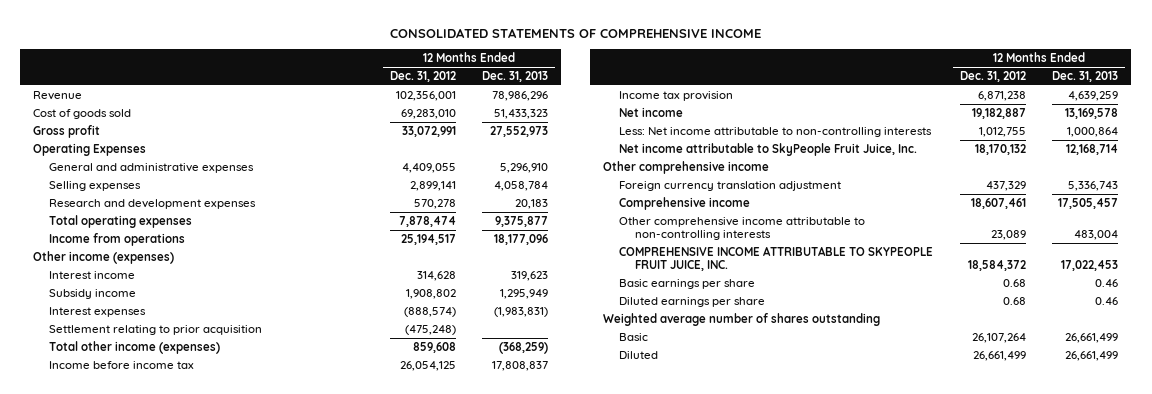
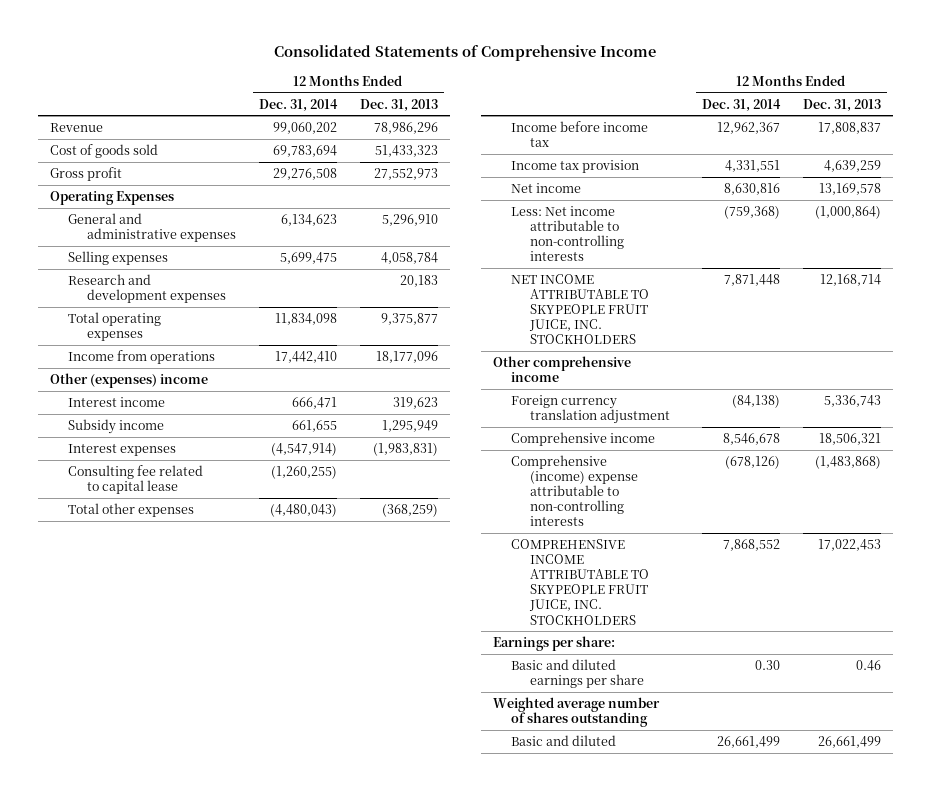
- CONSOLIDATED STATEMENTS OF COMPREHENSIVE INCOME
+ Consolidated Statements of Comprehensive Income
- | 12 Months Ended Dec. 31, 2012 | 12 Months Ended Dec. 31, 2013
+ | 12 Months Ended Dec. 31, 2014 | 12 Months Ended Dec. 31, 2013
- Other income (expenses)
+ Other (expenses) income
- Settlement relating to prior acquisition | (475,248) |
- Total other income (expenses) | 859,608 | (368,259)
+ Consulting fee related to capital lease | (1,260,255) |
+ Total other expenses | (4,480,043) | (368,259)
- Less: Net income attributable to non-controlling interests | 1,012,755 | 1,000,864
- Net income attributable to SkyPeople Fruit Juice, Inc. | 18,170,132 | 12,168,714
+ Less: Net income attributable to non-controlling interests | (759,368) | (1,000,864)
+ NET INCOME ATTRIBUTABLE TO SKYPEOPLE FRUIT JUICE, INC. STOCKHOLDERS | 7,871,448 | 12,168,714
- Comprehensive income | 18,607,461 | 17,505,457
- Other comprehensive income attributable to non-controlling interests | 23,089 | 483,004
- COMPREHENSIVE INCOME ATTRIBUTABLE TO SKYPEOPLE FRUIT JUICE, INC. | 18,584,372 | 17,022,453
- Basic earnings per share | 0.68 | 0.46
- Diluted earnings per share | 0.68 | 0.46
+ Comprehensive income | 8,546,678 | 18,506,321
+ Comprehensive (income) expense attributable to non-controlling interests | (678,126) | (1,483,868)
+ COMPREHENSIVE INCOME ATTRIBUTABLE TO SKYPEOPLE FRUIT JUICE, INC. STOCKHOLDERS | 7,868,552 | 17,022,453
+ Earnings per share:
+ Basic and diluted earnings per share | 0.30 | 0.46
- Basic | 26,107,264 | 26,661,499
- Diluted | 26,661,499 | 26,661,499
+ Basic and diluted | 26,661,499 | 26,661,499

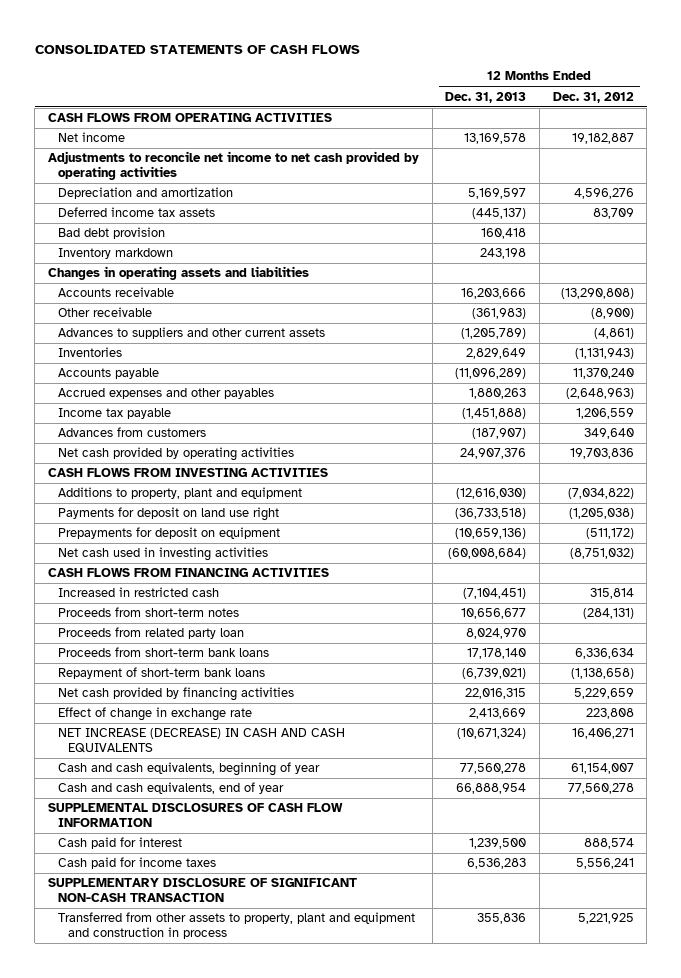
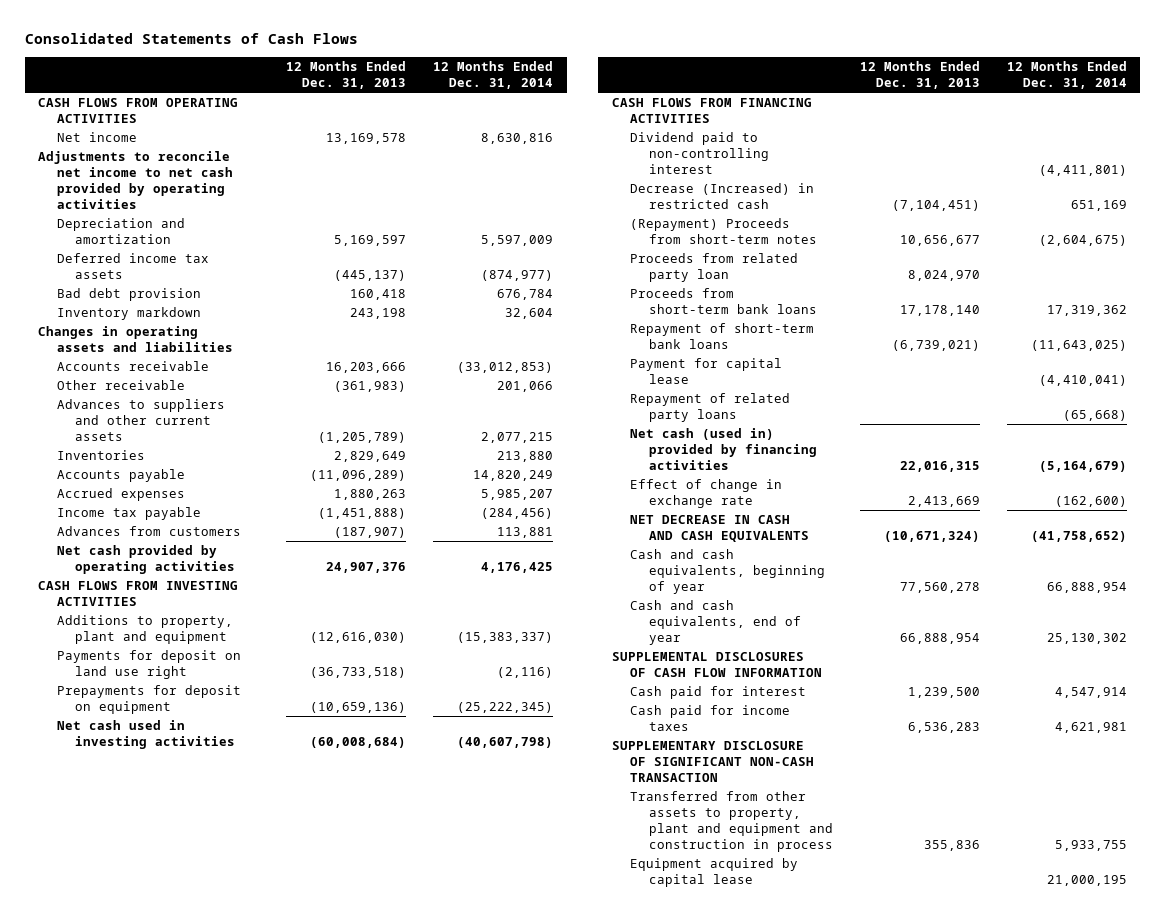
- CONSOLIDATED STATEMENTS OF CASH FLOWS
+ Consolidated Statements of Cash Flows
- | 12 Months Ended Dec. 31, 2013 | 12 Months Ended Dec. 31, 2012
+ | 12 Months Ended Dec. 31, 2013 | 12 Months Ended Dec. 31, 2014
- Accrued expenses and other payables | 1,880,263 | (2,648,963)
+ Accrued expenses | 1,880,263 | 5,985,207
- Increased in restricted cash | (7,104,451) | 315,814
- Proceeds from short-term notes | 10,656,677 | (284,131)
+ Dividend paid to non-controlling interest | | (4,411,801)
+ Decrease (Increased) in restricted cash | (7,104,451) | 651,169
+ (Repayment) Proceeds from short-term notes | 10,656,677 | (2,604,675)
- Net cash provided by financing activities | 22,016,315 | 5,229,659
+ Payment for capital lease | | (4,410,041)
+ Repayment of related party loans | | (65,668)
+ Net cash (used in) provided by financing activities | 22,016,315 | (5,164,679)
- NET INCREASE (DECREASE) IN CASH AND CASH EQUIVALENTS | (10,671,324) | 16,406,271
+ NET DECREASE IN CASH AND CASH EQUIVALENTS | (10,671,324) | (41,758,652)
+ Equipment acquired by capital lease | | 21,000,195

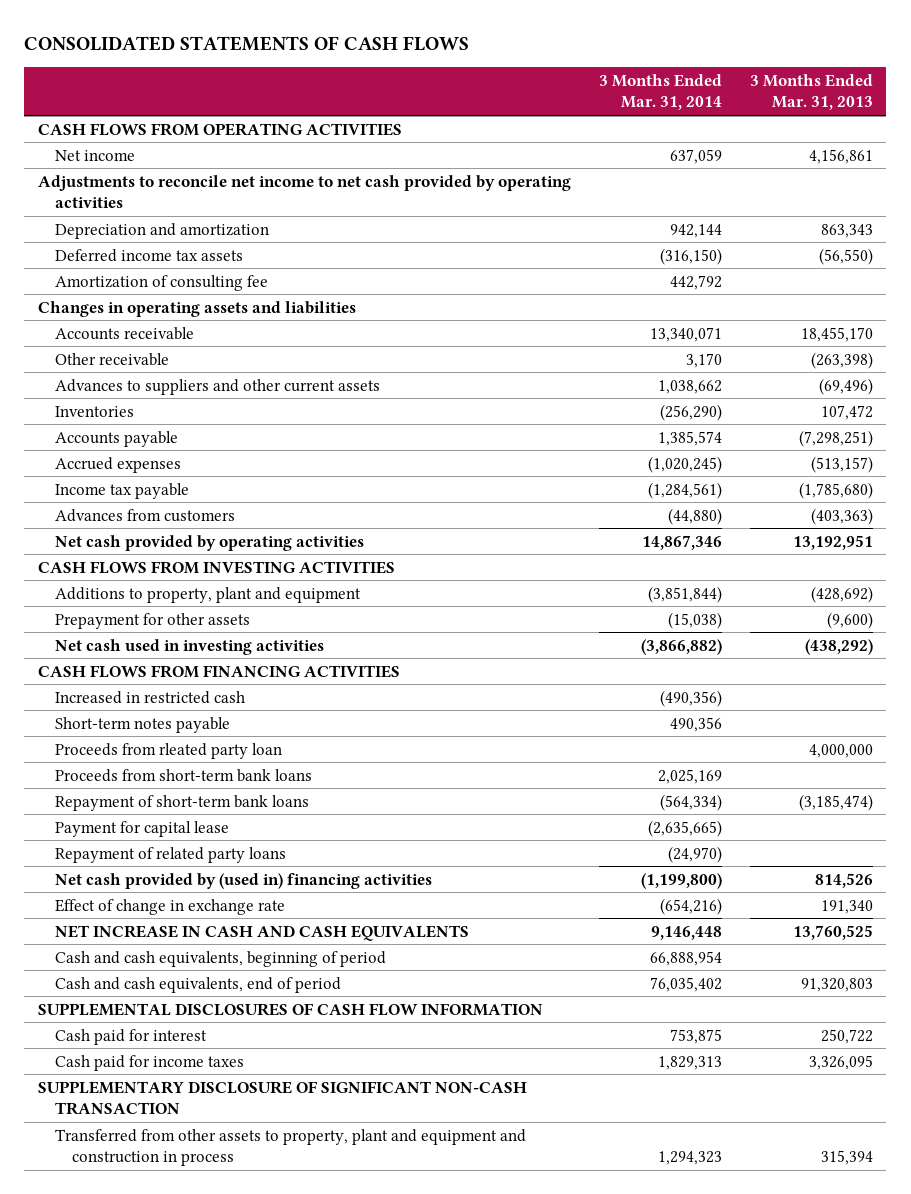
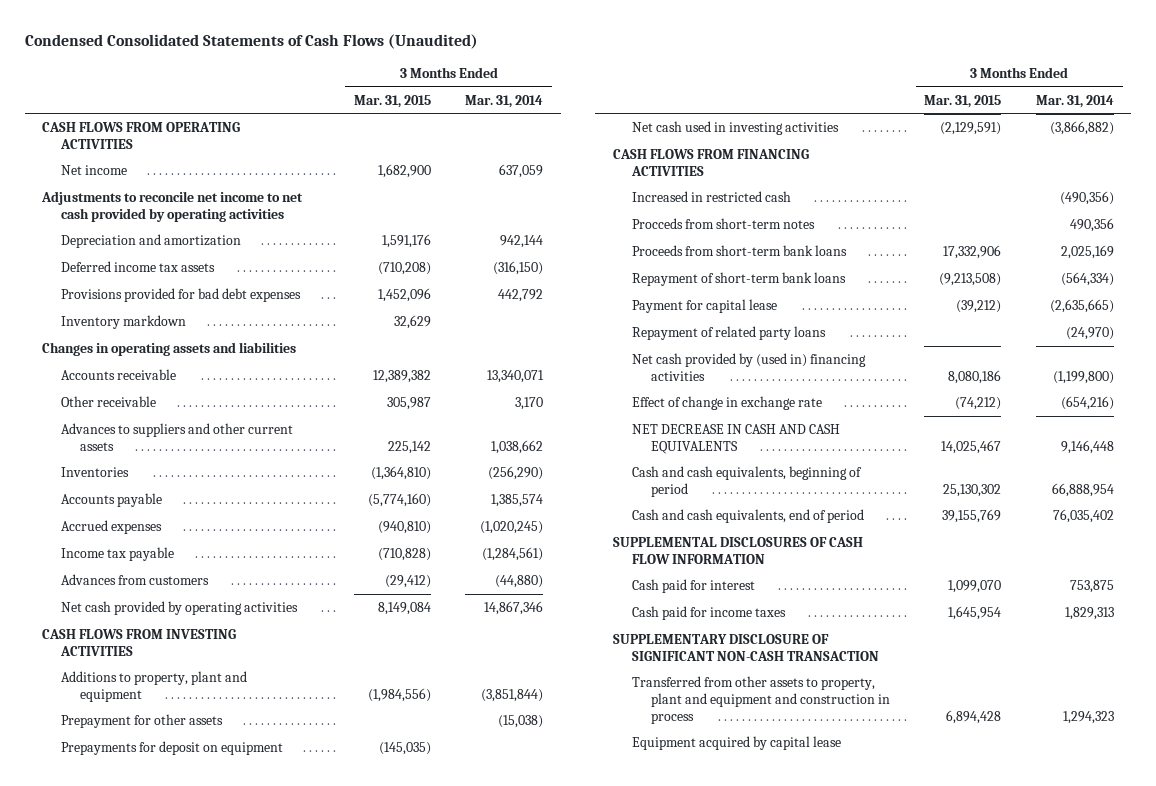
- CONSOLIDATED STATEMENTS OF CASH FLOWS
+ Condensed Consolidated Statements of Cash Flows (Unaudited)
- | 3 Months Ended Mar. 31, 2014 | 3 Months Ended Mar. 31, 2013
+ | 3 Months Ended Mar. 31, 2015 | 3 Months Ended Mar. 31, 2014
- Amortization of consulting fee | 442,792 |
+ Provisions provided for bad debt expenses | 1,452,096 | 442,792
+ Inventory markdown | 32,629 |
+ Prepayments for deposit on equipment | (145,035) |
- Short-term notes payable | 490,356 |
- Proceeds from rleated party loan | | 4,000,000
+ Procceds from short-term notes | | 490,356
- NET INCREASE IN CASH AND CASH EQUIVALENTS | 9,146,448 | 13,760,525
+ NET DECREASE IN CASH AND CASH EQUIVALENTS | 14,025,467 | 9,146,448
+ Equipment acquired by capital lease

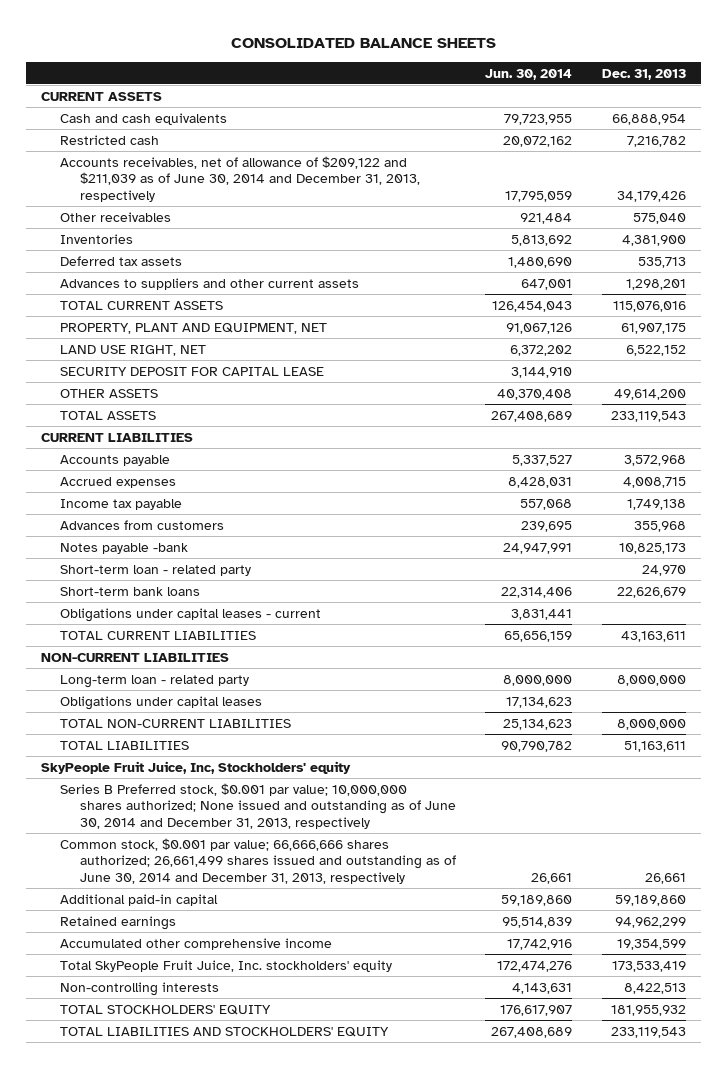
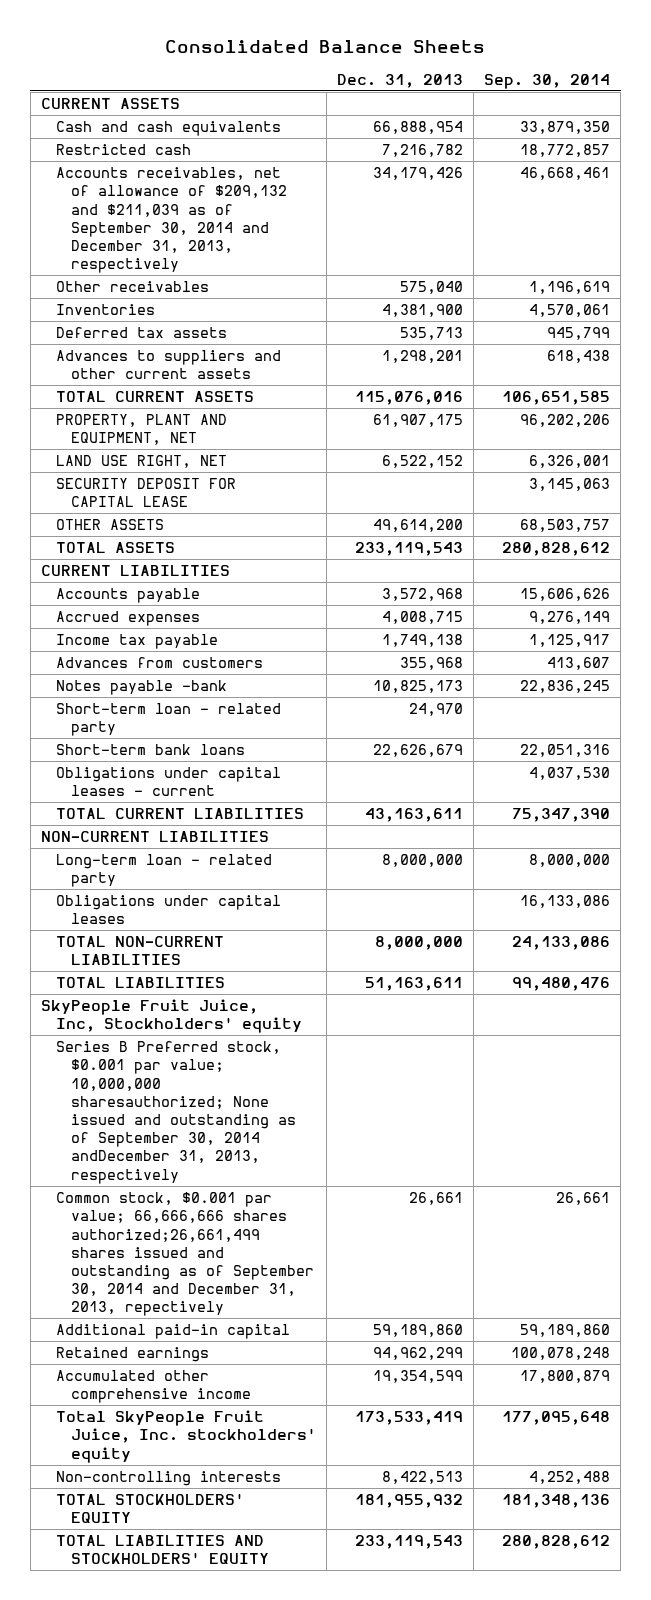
- CONSOLIDATED BALANCE SHEETS
+ Consolidated Balance Sheets
- | Jun. 30, 2014 | Dec. 31, 2013
+ | Dec. 31, 2013 | Sep. 30, 2014
- Accounts receivables, net of allowance of $209,122 and $211,039 as of June 30, 2014 and December 31, 2013, respectively | 17,795,059 | 34,179,426
+ Accounts receivables, net of allowance of $209,132 and $211,039 as of September 30, 2014 and December 31, 2013, respectively | 34,179,426 | 46,668,461
- Series B Preferred stock, $0.001 par value; 10,000,000 shares authorized; None issued and outstanding as of June 30, 2014 and December 31, 2013, respectively
- Common stock, $0.001 par value; 66,666,666 shares authorized; 26,661,499 shares issued and outstanding as of June 30, 2014 and December 31, 2013, respectively | 26,661 | 26,661
+ Series B Preferred stock, $0.001 par value; 10,000,000 sharesauthorized; None issued and outstanding as of September 30, 2014 andDecember 31, 2013, respectively
+ Common stock, $0.001 par value; 66,666,666 shares authorized;26,661,499 shares issued and outstanding as of September 30, 2014 and December 31, 2013, repectively | 26,661 | 26,661

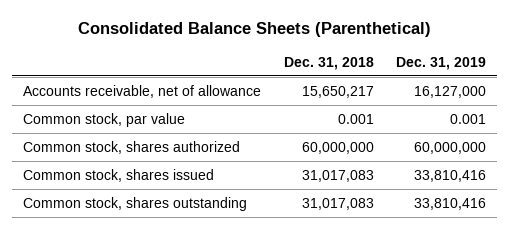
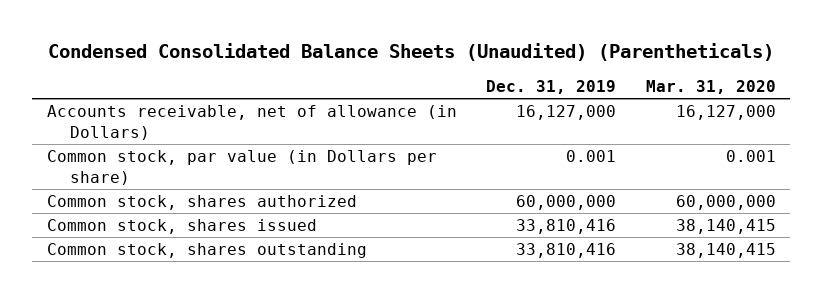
- Consolidated Balance Sheets (Parenthetical)
+ Condensed Consolidated Balance Sheets (Unaudited) (Parentheticals)
- | Dec. 31, 2018 | Dec. 31, 2019
+ | Dec. 31, 2019 | Mar. 31, 2020
- Accounts receivable, net of allowance | 15,650,217 | 16,127,000
- Common stock, par value | 0.001 | 0.001
+ Accounts receivable, net of allowance (in Dollars) | 16,127,000 | 16,127,000
+ Common stock, par value (in Dollars per share) | 0.001 | 0.001

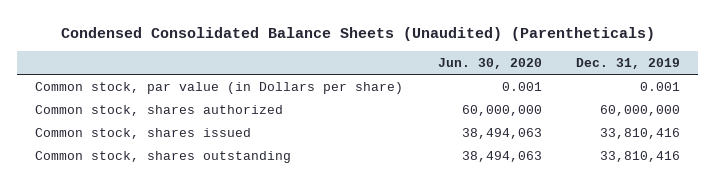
- | Dec. 31, 2019 | Mar. 31, 2020
+ | Jun. 30, 2020 | Dec. 31, 2019
- Accounts receivable, net of allowance (in Dollars) | 16,127,000 | 16,127,000

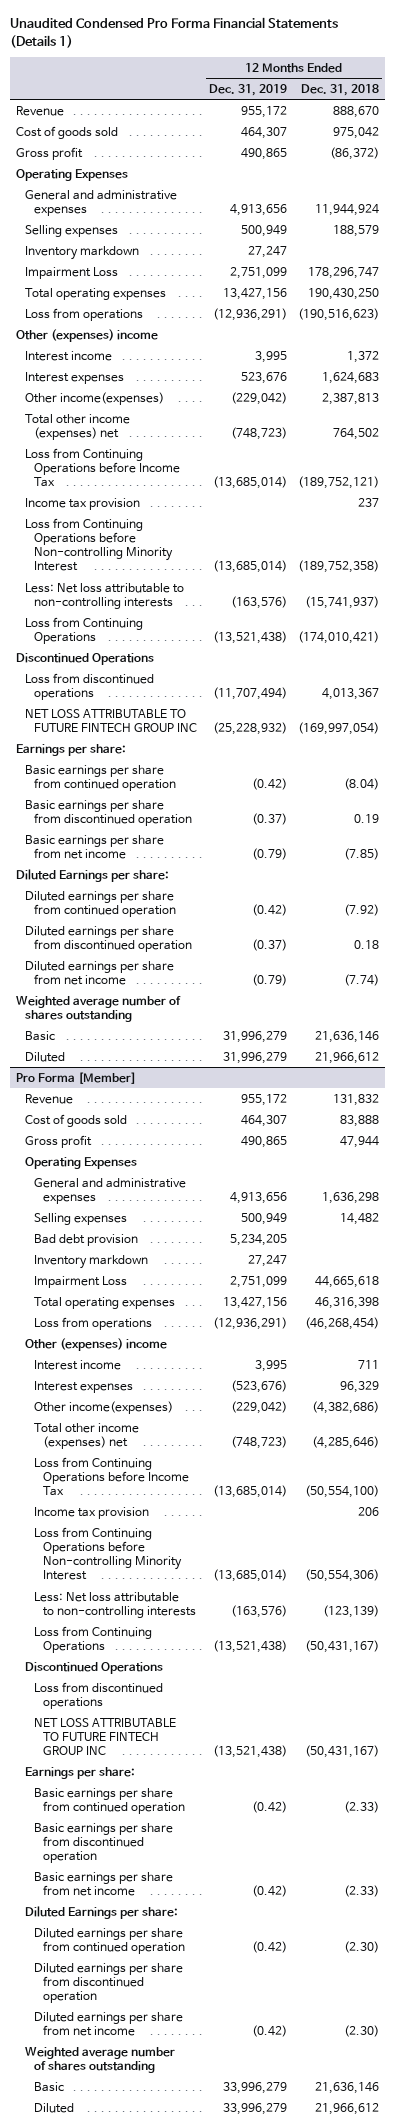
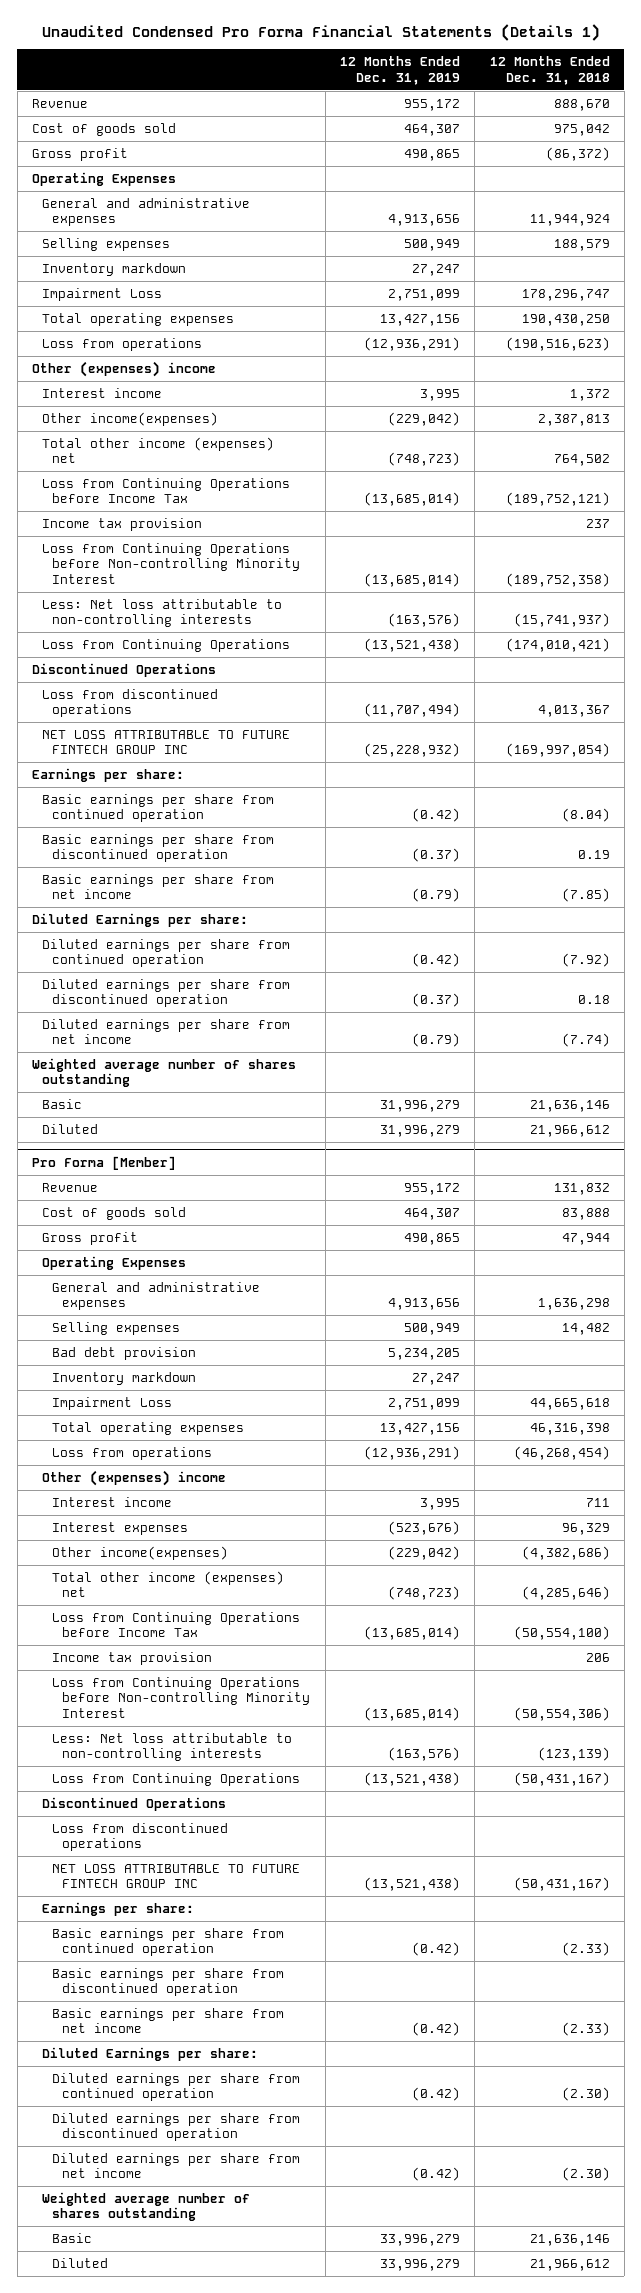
- Interest expenses | 523,676 | 1,624,683

